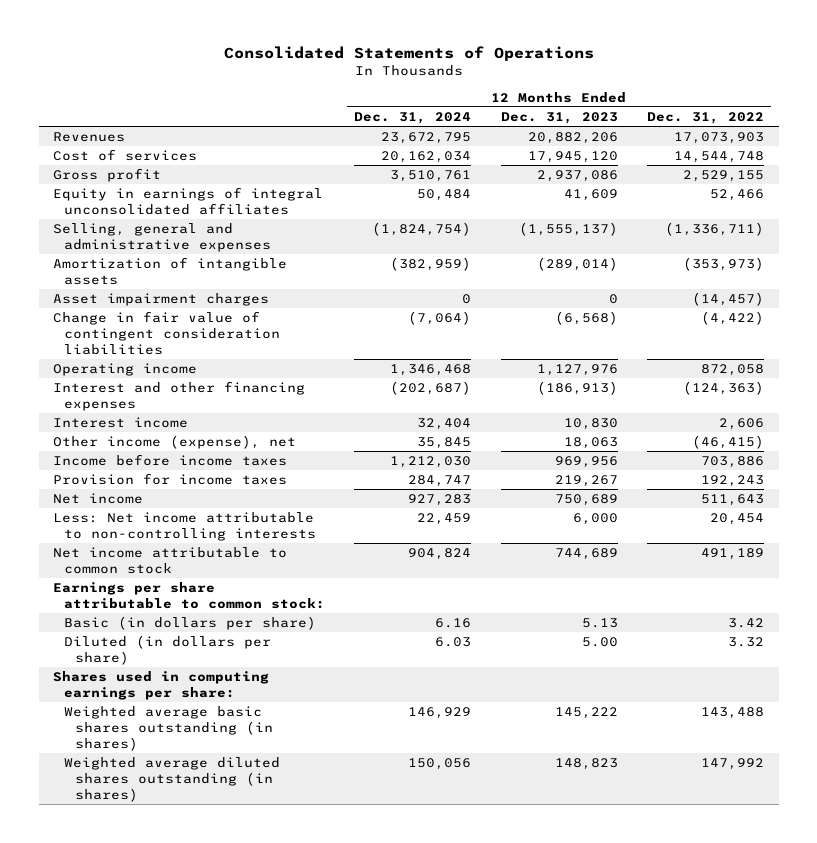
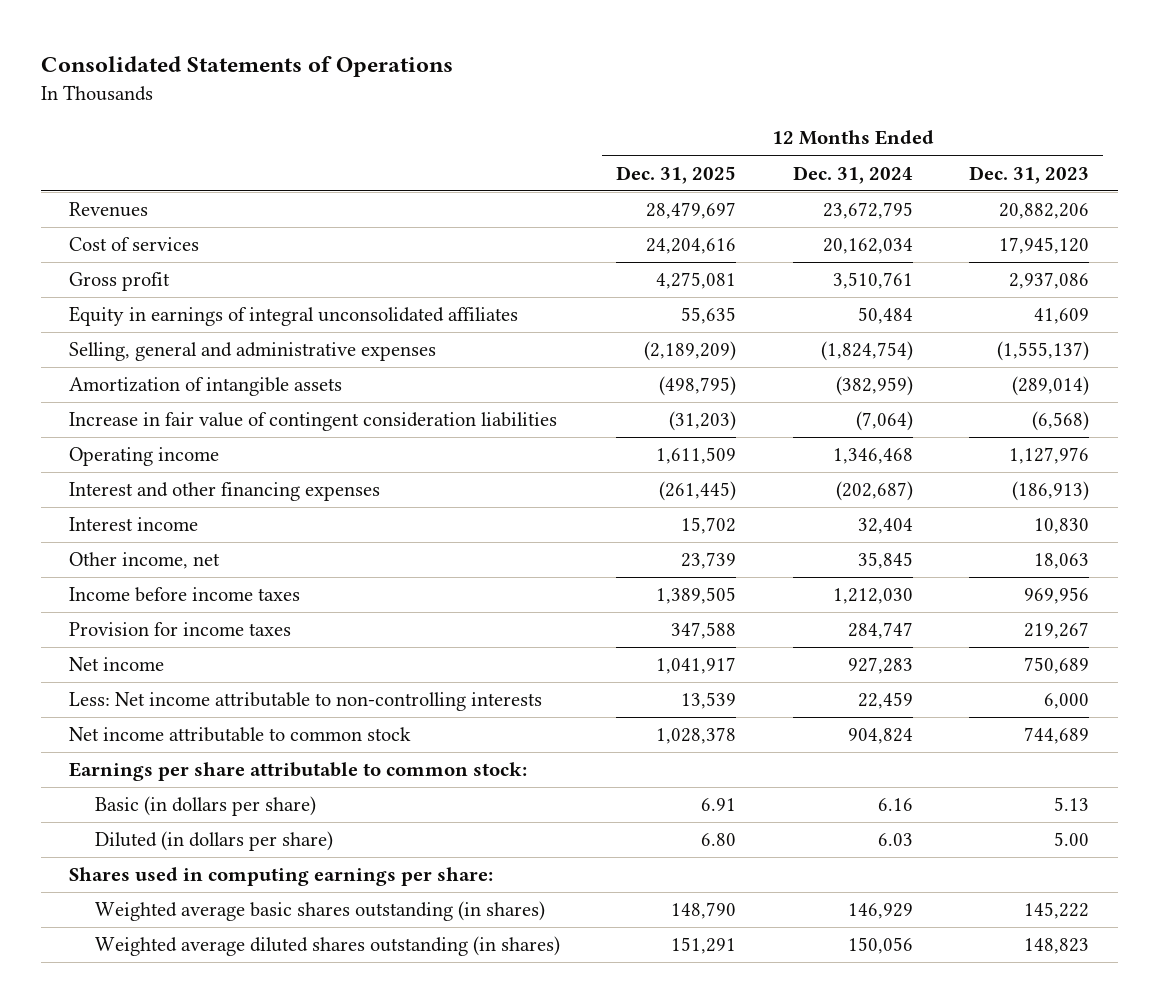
- | 12 Months Ended Dec. 31, 2024 | 12 Months Ended Dec. 31, 2023 | 12 Months Ended Dec. 31, 2022
+ | 12 Months Ended Dec. 31, 2025 | 12 Months Ended Dec. 31, 2024 | 12 Months Ended Dec. 31, 2023
- Asset impairment charges | 0 | 0 | (14,457)
- Change in fair value of contingent consideration liabilities | (7,064) | (6,568) | (4,422)
+ Increase in fair value of contingent consideration liabilities | (31,203) | (7,064) | (6,568)
- Other income (expense), net | 35,845 | 18,063 | (46,415)
+ Other income, net | 23,739 | 35,845 | 18,063

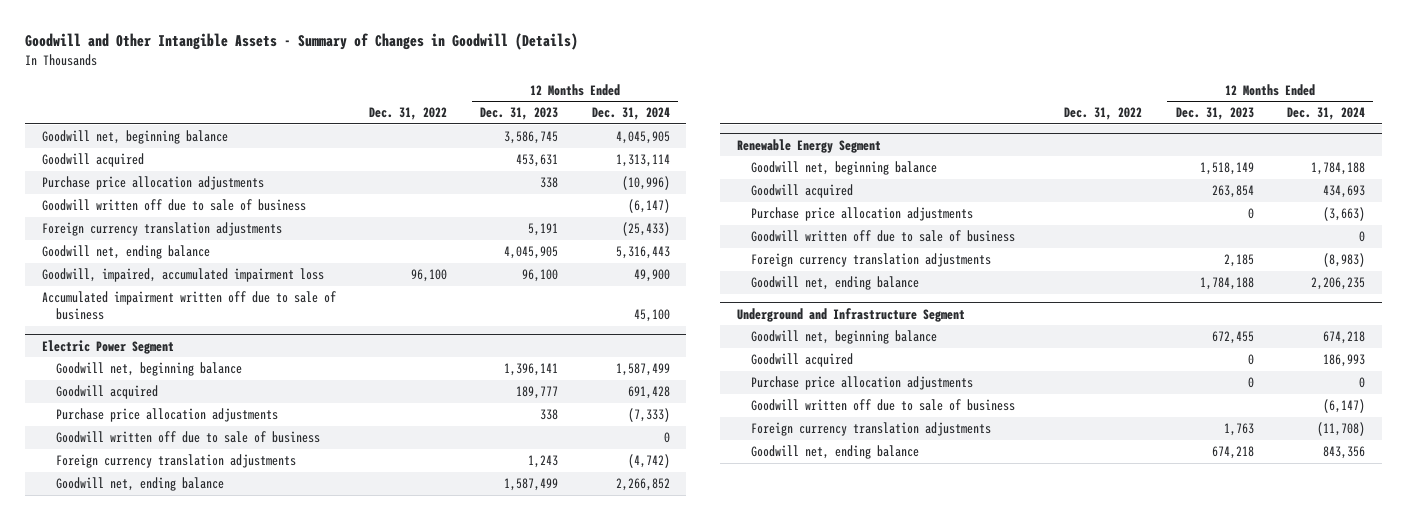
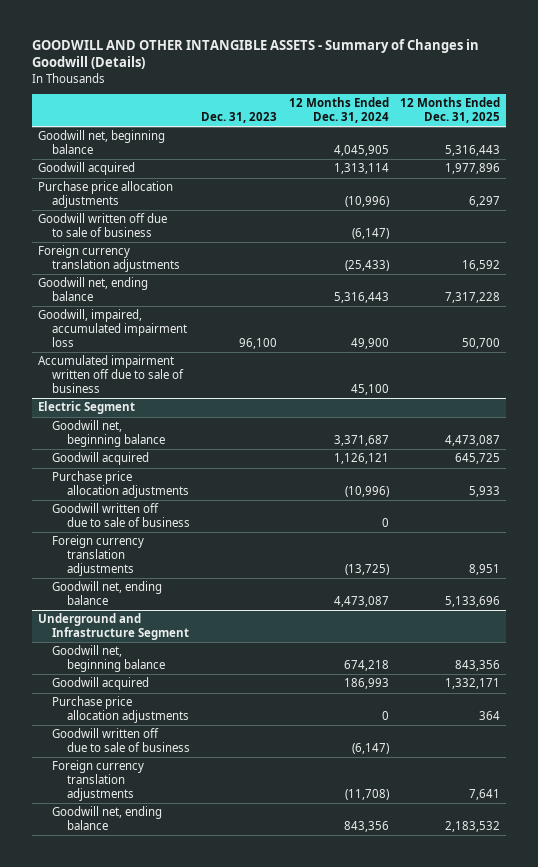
- Goodwill and Other Intangible Assets - Summary of Changes in Goodwill (Details)
+ GOODWILL AND OTHER INTANGIBLE ASSETS - Summary of Changes in Goodwill (Details)
- | Dec. 31, 2022 | 12 Months Ended Dec. 31, 2023 | 12 Months Ended Dec. 31, 2024
+ | Dec. 31, 2023 | 12 Months Ended Dec. 31, 2024 | 12 Months Ended Dec. 31, 2025
- Electric Power Segment
- Goodwill net, beginning balance | | 1,396,141 | 1,587,499
- Goodwill acquired | | 189,777 | 691,428
- Purchase price allocation adjustments | | 338 | (7,333)
- Goodwill written off due to sale of business | | | 0
- Foreign currency translation adjustments | | 1,243 | (4,742)
- Goodwill net, ending balance | | 1,587,499 | 2,266,852
- Renewable Energy Segment
- Goodwill net, beginning balance | | 1,518,149 | 1,784,188
- Goodwill acquired | | 263,854 | 434,693
- Purchase price allocation adjustments | | 0 | (3,663)
+ Electric Segment
+ Goodwill net, beginning balance | | 3,371,687 | 4,473,087
+ Goodwill acquired | | 1,126,121 | 645,725
+ Purchase price allocation adjustments | | (10,996) | 5,933
- Foreign currency translation adjustments | | 2,185 | (8,983)
- Goodwill net, ending balance | | 1,784,188 | 2,206,235
+ Foreign currency translation adjustments | | (13,725) | 8,951
+ Goodwill net, ending balance | | 4,473,087 | 5,133,696

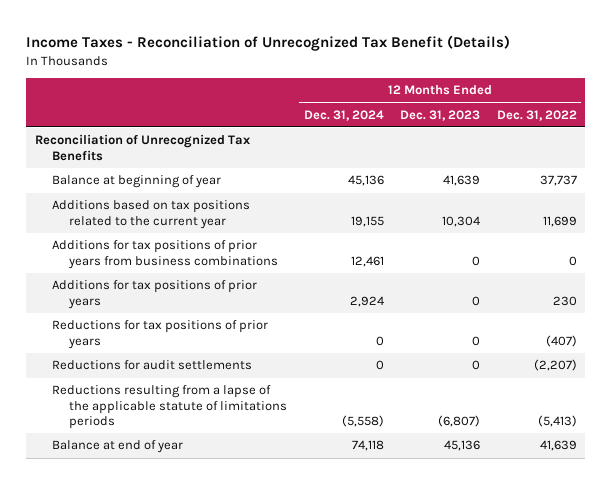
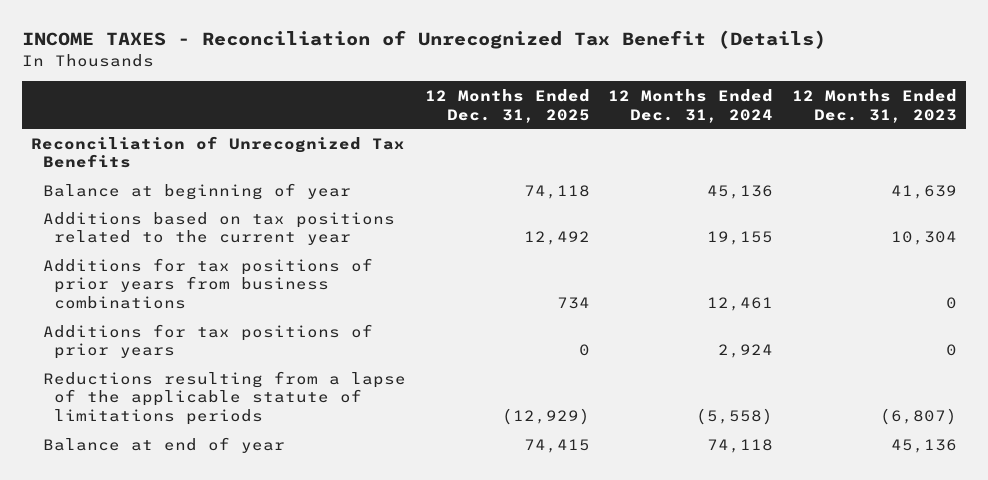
- Income Taxes - Reconciliation of Unrecognized Tax Benefit (Details)
+ INCOME TAXES - Reconciliation of Unrecognized Tax Benefit (Details)
- | 12 Months Ended Dec. 31, 2024 | 12 Months Ended Dec. 31, 2023 | 12 Months Ended Dec. 31, 2022
+ | 12 Months Ended Dec. 31, 2025 | 12 Months Ended Dec. 31, 2024 | 12 Months Ended Dec. 31, 2023
- Reductions for tax positions of prior years | 0 | 0 | (407)
- Reductions for audit settlements | 0 | 0 | (2,207)

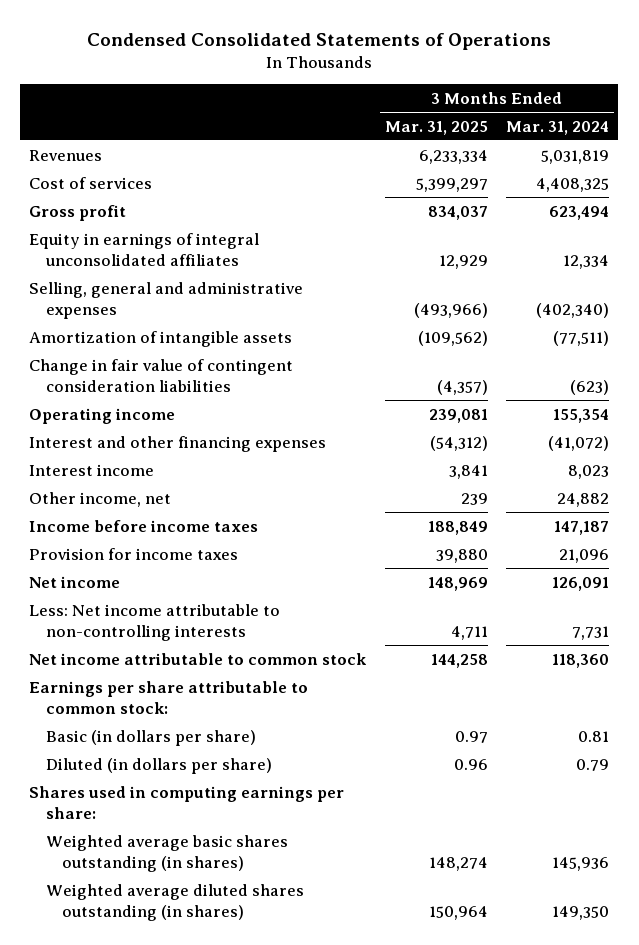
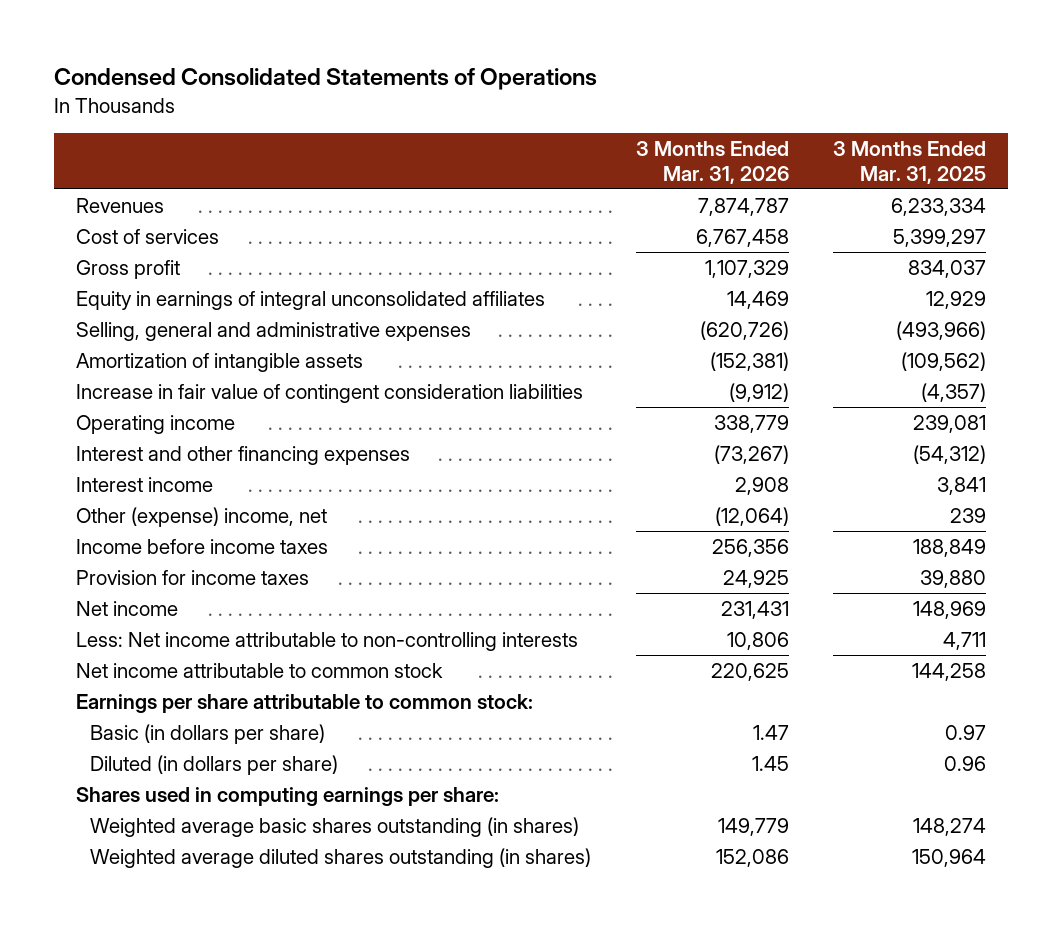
- | 3 Months Ended Mar. 31, 2025 | 3 Months Ended Mar. 31, 2024
+ | 3 Months Ended Mar. 31, 2026 | 3 Months Ended Mar. 31, 2025
- Change in fair value of contingent consideration liabilities | (4,357) | (623)
+ Increase in fair value of contingent consideration liabilities | (9,912) | (4,357)
- Other income, net | 239 | 24,882
+ Other (expense) income, net | (12,064) | 239

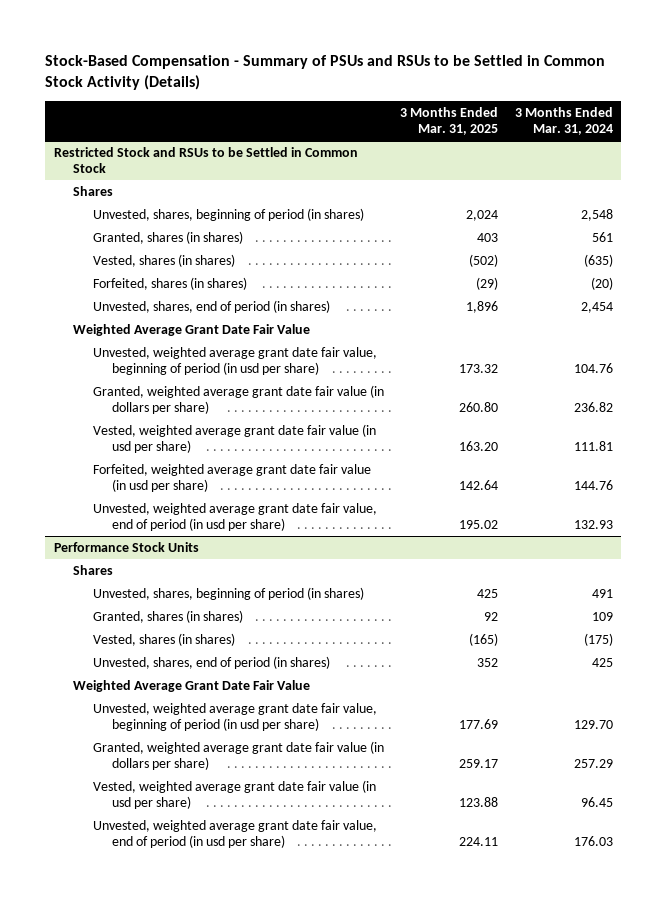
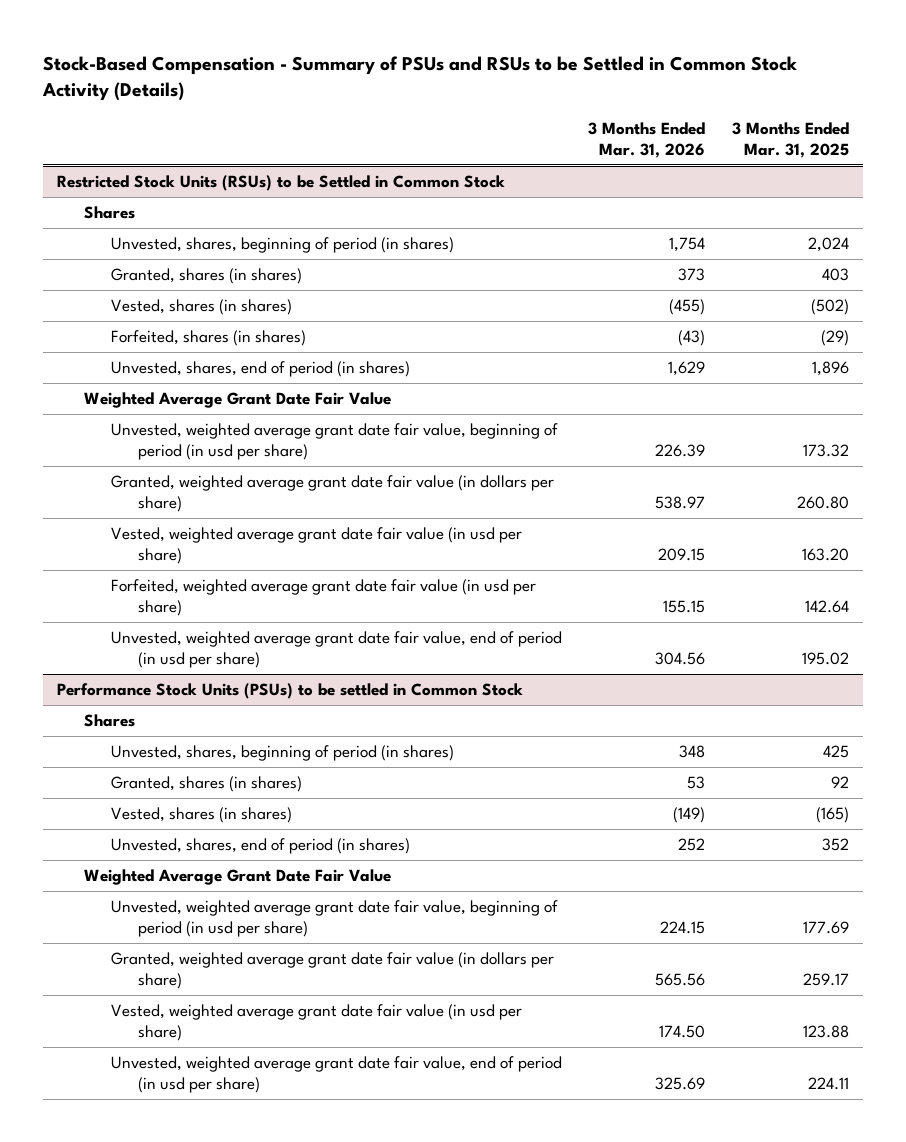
- | 3 Months Ended Mar. 31, 2025 | 3 Months Ended Mar. 31, 2024
+ | 3 Months Ended Mar. 31, 2026 | 3 Months Ended Mar. 31, 2025
- Restricted Stock and RSUs to be Settled in Common Stock
+ Restricted Stock Units (RSUs) to be Settled in Common Stock
- Performance Stock Units
+ Performance Stock Units (PSUs) to be settled in Common Stock

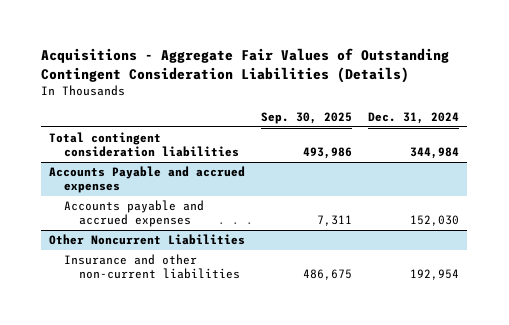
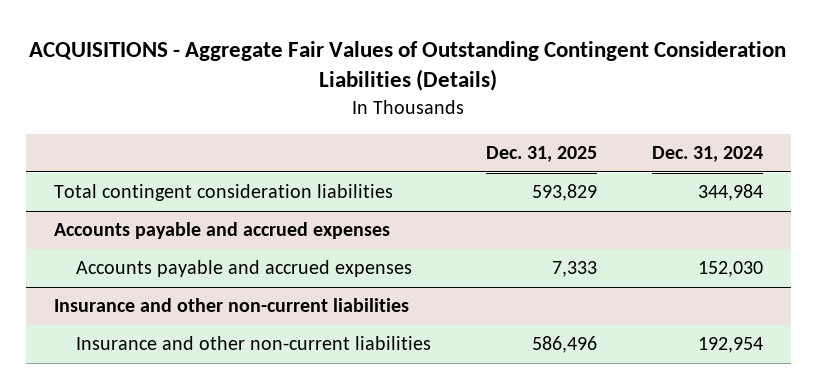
- Acquisitions - Aggregate Fair Values of Outstanding Contingent Consideration Liabilities (Details)
+ ACQUISITIONS - Aggregate Fair Values of Outstanding Contingent Consideration Liabilities (Details)
- | Sep. 30, 2025 | Dec. 31, 2024
+ | Dec. 31, 2025 | Dec. 31, 2024
- Accounts Payable and accrued expenses
+ Accounts payable and accrued expenses
- Other Noncurrent Liabilities
+ Insurance and other non-current liabilities

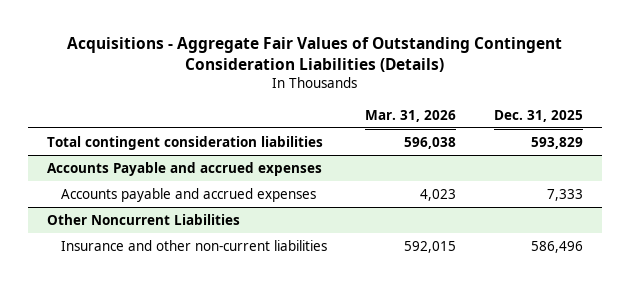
- ACQUISITIONS - Aggregate Fair Values of Outstanding Contingent Consideration Liabilities (Details)
+ Acquisitions - Aggregate Fair Values of Outstanding Contingent Consideration Liabilities (Details)
- | Dec. 31, 2025 | Dec. 31, 2024
+ | Mar. 31, 2026 | Dec. 31, 2025
- Accounts payable and accrued expenses
+ Accounts Payable and accrued expenses
- Insurance and other non-current liabilities
+ Other Noncurrent Liabilities

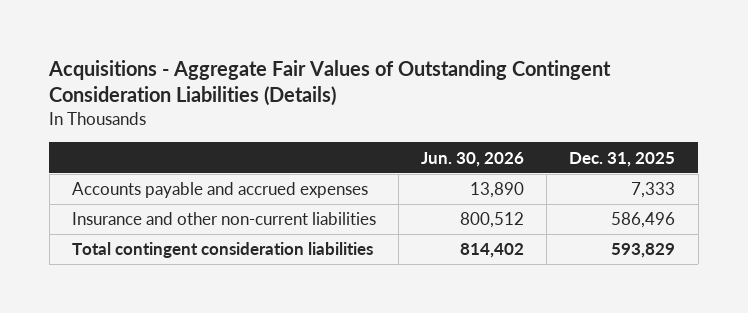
- | Mar. 31, 2026 | Dec. 31, 2025
+ | Jun. 30, 2026 | Dec. 31, 2025
- Accounts Payable and accrued expenses
- Other Noncurrent Liabilities
moved down: Total contingent consideration liabilities | 814,402 | 593,829

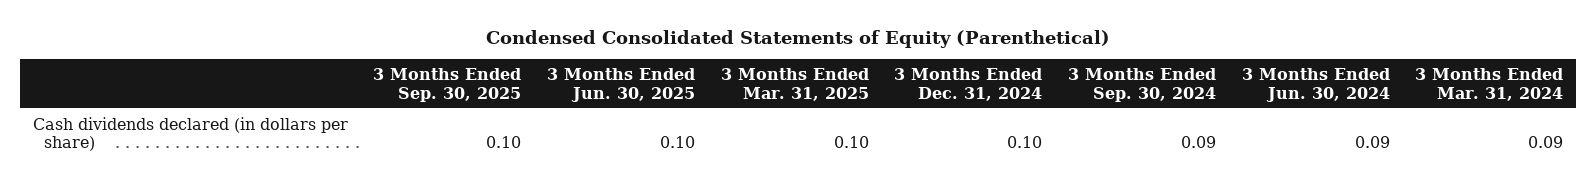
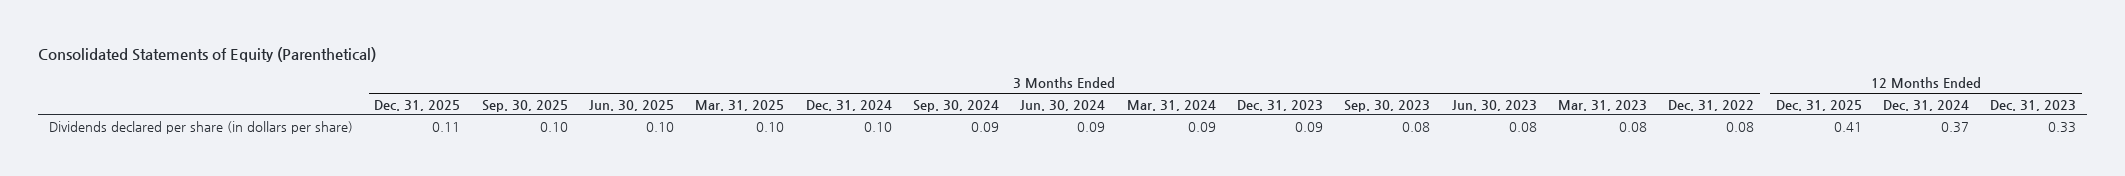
- Condensed Consolidated Statements of Equity (Parenthetical)
+ Consolidated Statements of Equity (Parenthetical)
- | 3 Months Ended Sep. 30, 2025 | 3 Months Ended Jun. 30, 2025 | 3 Months Ended Mar. 31, 2025 | 3 Months Ended Dec. 31, 2024 | 3 Months Ended Sep. 30, 2024 | 3 Months Ended Jun. 30, 2024 | 3 Months Ended Mar. 31, 2024
+ | 3 Months Ended Dec. 31, 2025 | 3 Months Ended Sep. 30, 2025 | 3 Months Ended Jun. 30, 2025 | 3 Months Ended Mar. 31, 2025 | 3 Months Ended Dec. 31, 2024 | 3 Months Ended Sep. 30, 2024 | 3 Months Ended Jun. 30, 2024 | 3 Months Ended Mar. 31, 2024 | 3 Months Ended Dec. 31, 2023 | 3 Months Ended Sep. 30, 2023 | 3 Months Ended Jun. 30, 2023 | 3 Months Ended Mar. 31, 2023 | 3 Months Ended Dec. 31, 2022 | 12 Months Ended Dec. 31, 2025 | 12 Months Ended Dec. 31, 2024 | 12 Months Ended Dec. 31, 2023
- Cash dividends declared (in dollars per share) | 0.10 | 0.10 | 0.10 | 0.10 | 0.09 | 0.09 | 0.09
+ Dividends declared per share (in dollars per share) | 0.11 | 0.10 | 0.10 | 0.10 | 0.10 | 0.09 | 0.09 | 0.09 | 0.09 | 0.08 | 0.08 | 0.08 | 0.08 | 0.41 | 0.37 | 0.33

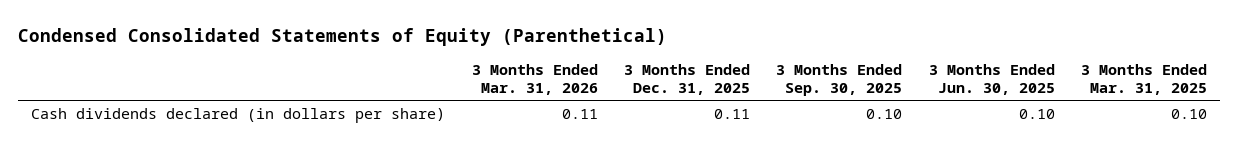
- Consolidated Statements of Equity (Parenthetical)
+ Condensed Consolidated Statements of Equity (Parenthetical)
- | 3 Months Ended Dec. 31, 2025 | 3 Months Ended Sep. 30, 2025 | 3 Months Ended Jun. 30, 2025 | 3 Months Ended Mar. 31, 2025 | 3 Months Ended Dec. 31, 2024 | 3 Months Ended Sep. 30, 2024 | 3 Months Ended Jun. 30, 2024 | 3 Months Ended Mar. 31, 2024 | 3 Months Ended Dec. 31, 2023 | 3 Months Ended Sep. 30, 2023 | 3 Months Ended Jun. 30, 2023 | 3 Months Ended Mar. 31, 2023 | 3 Months Ended Dec. 31, 2022 | 12 Months Ended Dec. 31, 2025 | 12 Months Ended Dec. 31, 2024 | 12 Months Ended Dec. 31, 2023
+ | 3 Months Ended Mar. 31, 2026 | 3 Months Ended Dec. 31, 2025 | 3 Months Ended Sep. 30, 2025 | 3 Months Ended Jun. 30, 2025 | 3 Months Ended Mar. 31, 2025
- Dividends declared per share (in dollars per share) | 0.11 | 0.10 | 0.10 | 0.10 | 0.10 | 0.09 | 0.09 | 0.09 | 0.09 | 0.08 | 0.08 | 0.08 | 0.08 | 0.41 | 0.37 | 0.33
+ Cash dividends declared (in dollars per share) | 0.11 | 0.11 | 0.10 | 0.10 | 0.10

